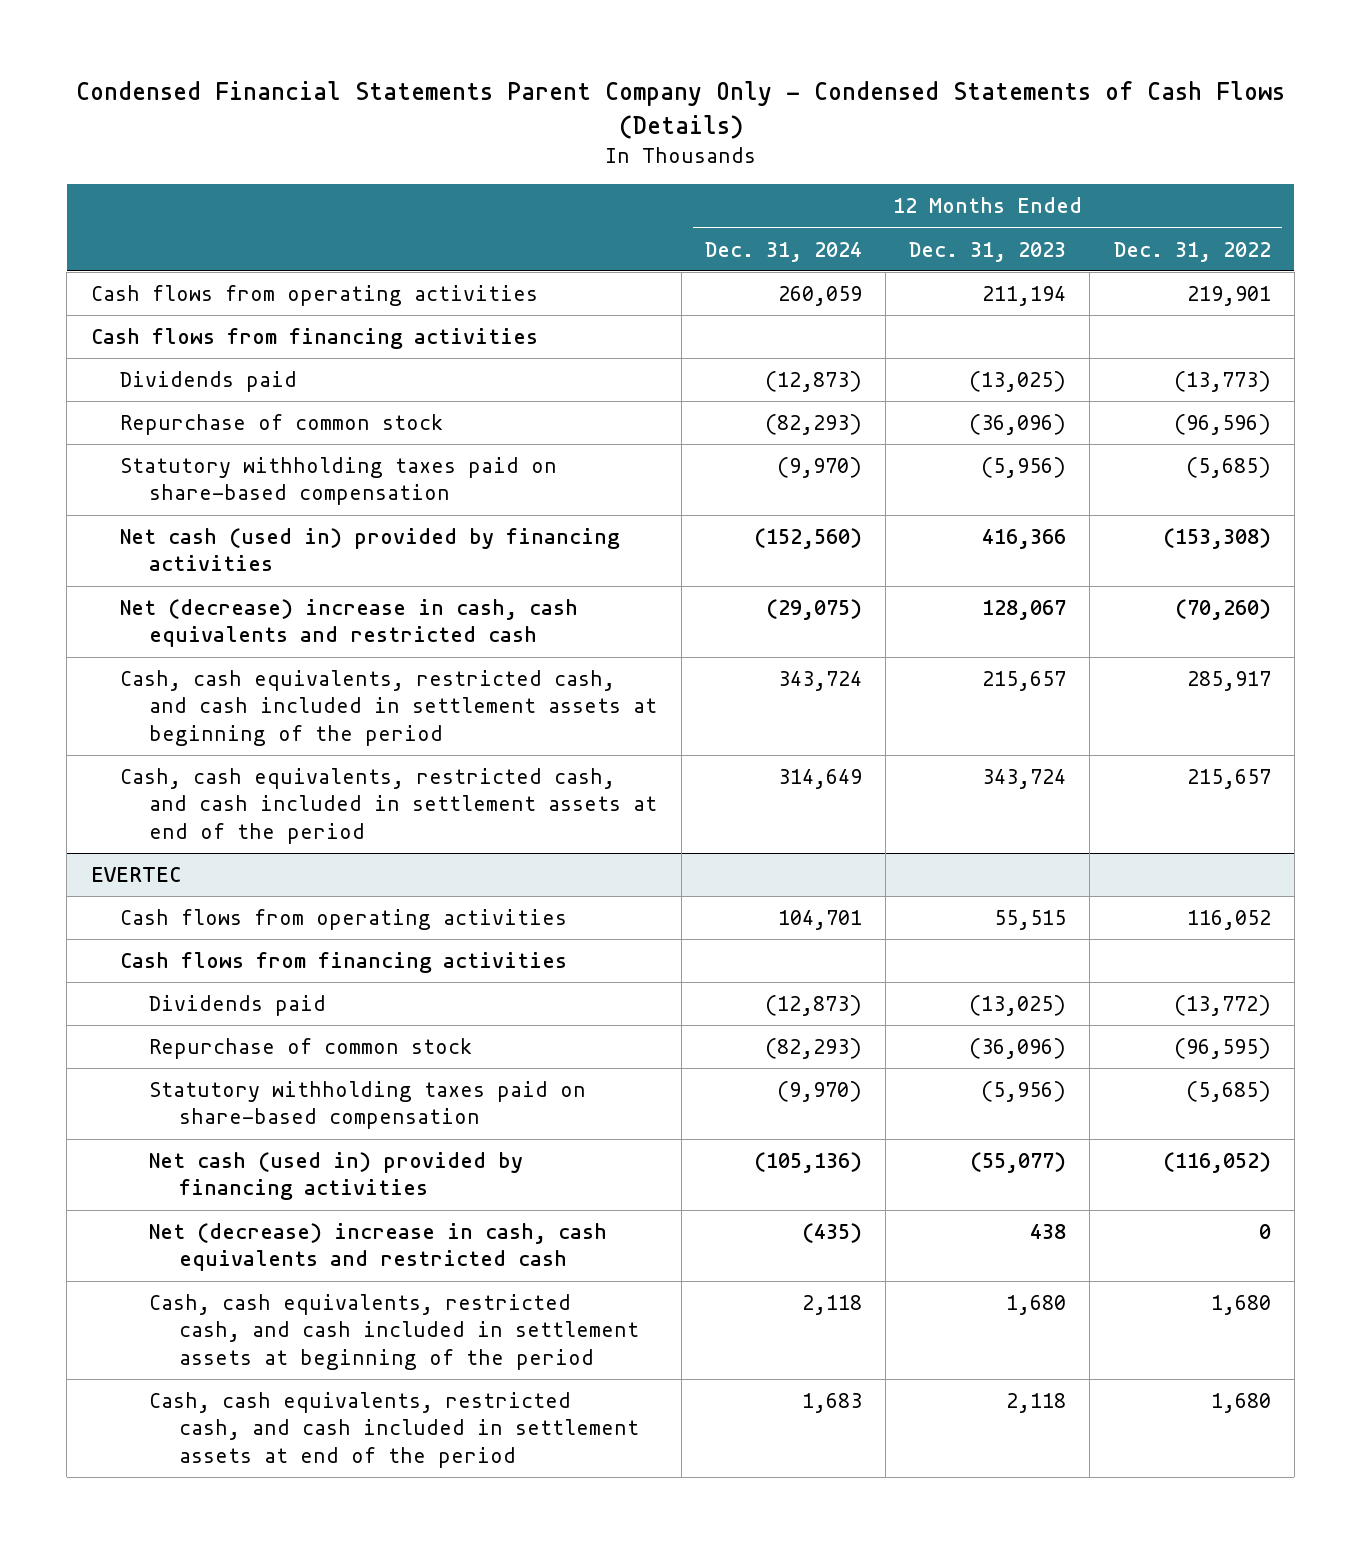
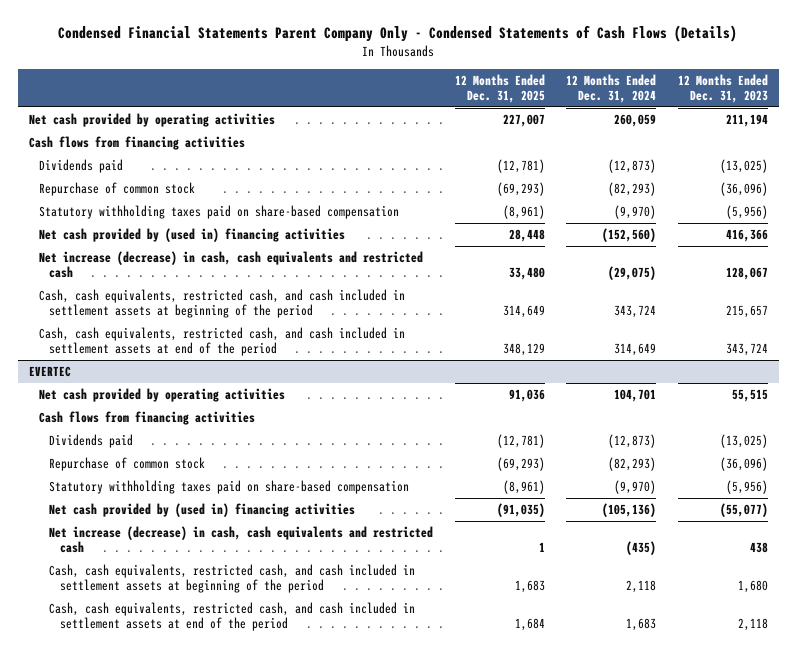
- | 12 Months Ended Dec. 31, 2024 | 12 Months Ended Dec. 31, 2023 | 12 Months Ended Dec. 31, 2022
+ | 12 Months Ended Dec. 31, 2025 | 12 Months Ended Dec. 31, 2024 | 12 Months Ended Dec. 31, 2023
- Cash flows from operating activities | 260,059 | 211,194 | 219,901
+ Net cash provided by operating activities | 227,007 | 260,059 | 211,194
- Net cash (used in) provided by financing activities | (152,560) | 416,366 | (153,308)
- Net (decrease) increase in cash, cash equivalents and restricted cash | (29,075) | 128,067 | (70,260)
+ Net cash provided by (used in) financing activities | 28,448 | (152,560) | 416,366
+ Net increase (decrease) in cash, cash equivalents and restricted cash | 33,480 | (29,075) | 128,067
@ EVERTEC
- Cash flows from operating activities | 104,701 | 55,515 | 116,052
+ Net cash provided by operating activities | 91,036 | 104,701 | 55,515
- Net cash (used in) provided by financing activities | (105,136) | (55,077) | (116,052)
- Net (decrease) increase in cash, cash equivalents and restricted cash | (435) | 438 | 0
+ Net cash provided by (used in) financing activities | (91,035) | (105,136) | (55,077)
+ Net increase (decrease) in cash, cash equivalents and restricted cash | 1 | (435) | 438

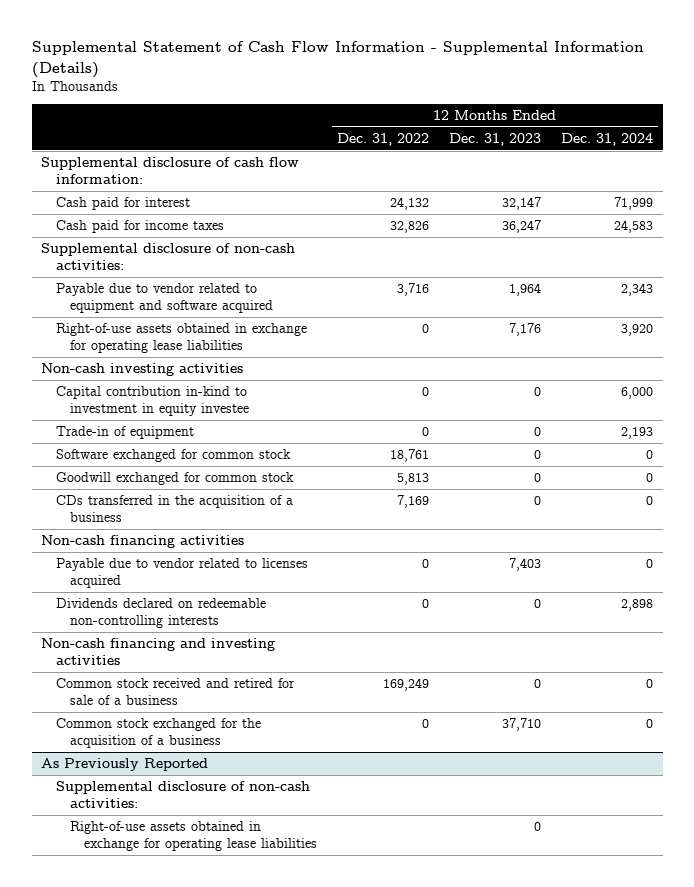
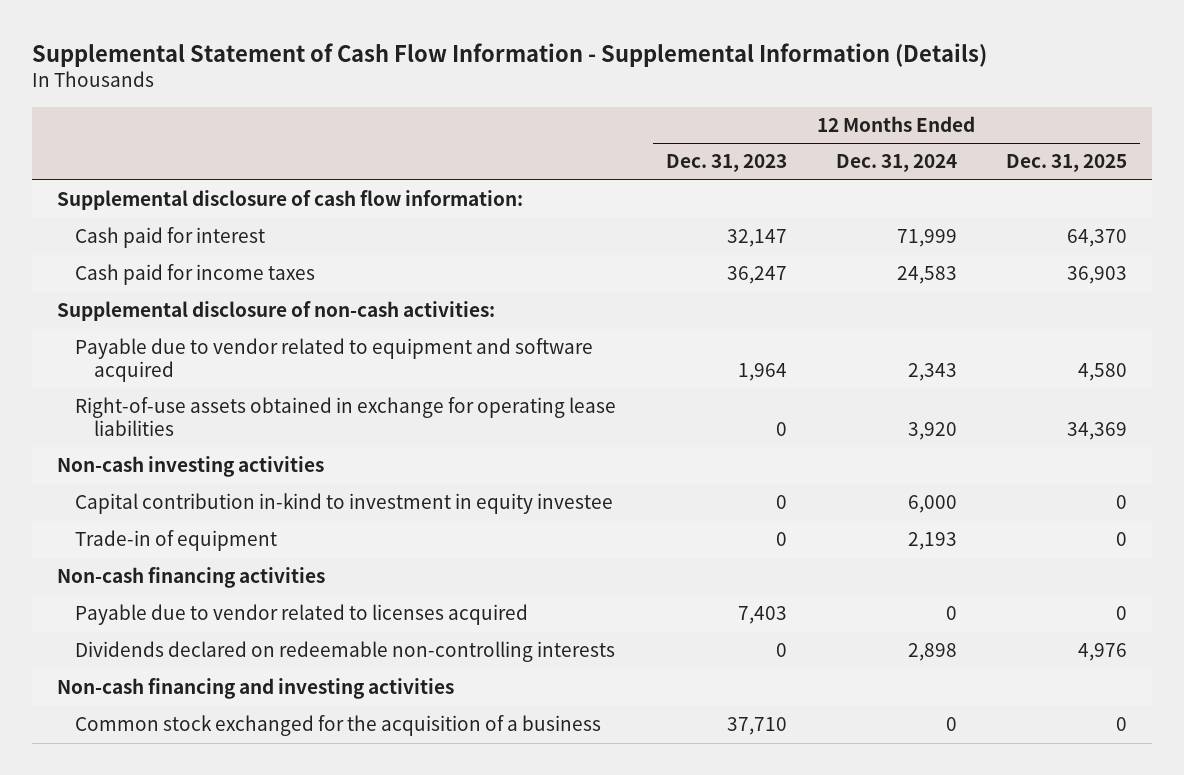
- | 12 Months Ended Dec. 31, 2022 | 12 Months Ended Dec. 31, 2023 | 12 Months Ended Dec. 31, 2024
+ | 12 Months Ended Dec. 31, 2023 | 12 Months Ended Dec. 31, 2024 | 12 Months Ended Dec. 31, 2025
- Right-of-use assets obtained in exchange for operating lease liabilities | 0 | 7,176 | 3,920
+ Right-of-use assets obtained in exchange for operating lease liabilities | 0 | 3,920 | 34,369
- Software exchanged for common stock | 18,761 | 0 | 0
- Goodwill exchanged for common stock | 5,813 | 0 | 0
- CDs transferred in the acquisition of a business | 7,169 | 0 | 0
- Common stock received and retired for sale of a business | 169,249 | 0 | 0
- As Previously Reported
- Supplemental disclosure of non-cash activities:
- Right-of-use assets obtained in exchange for operating lease liabilities | | 0 |

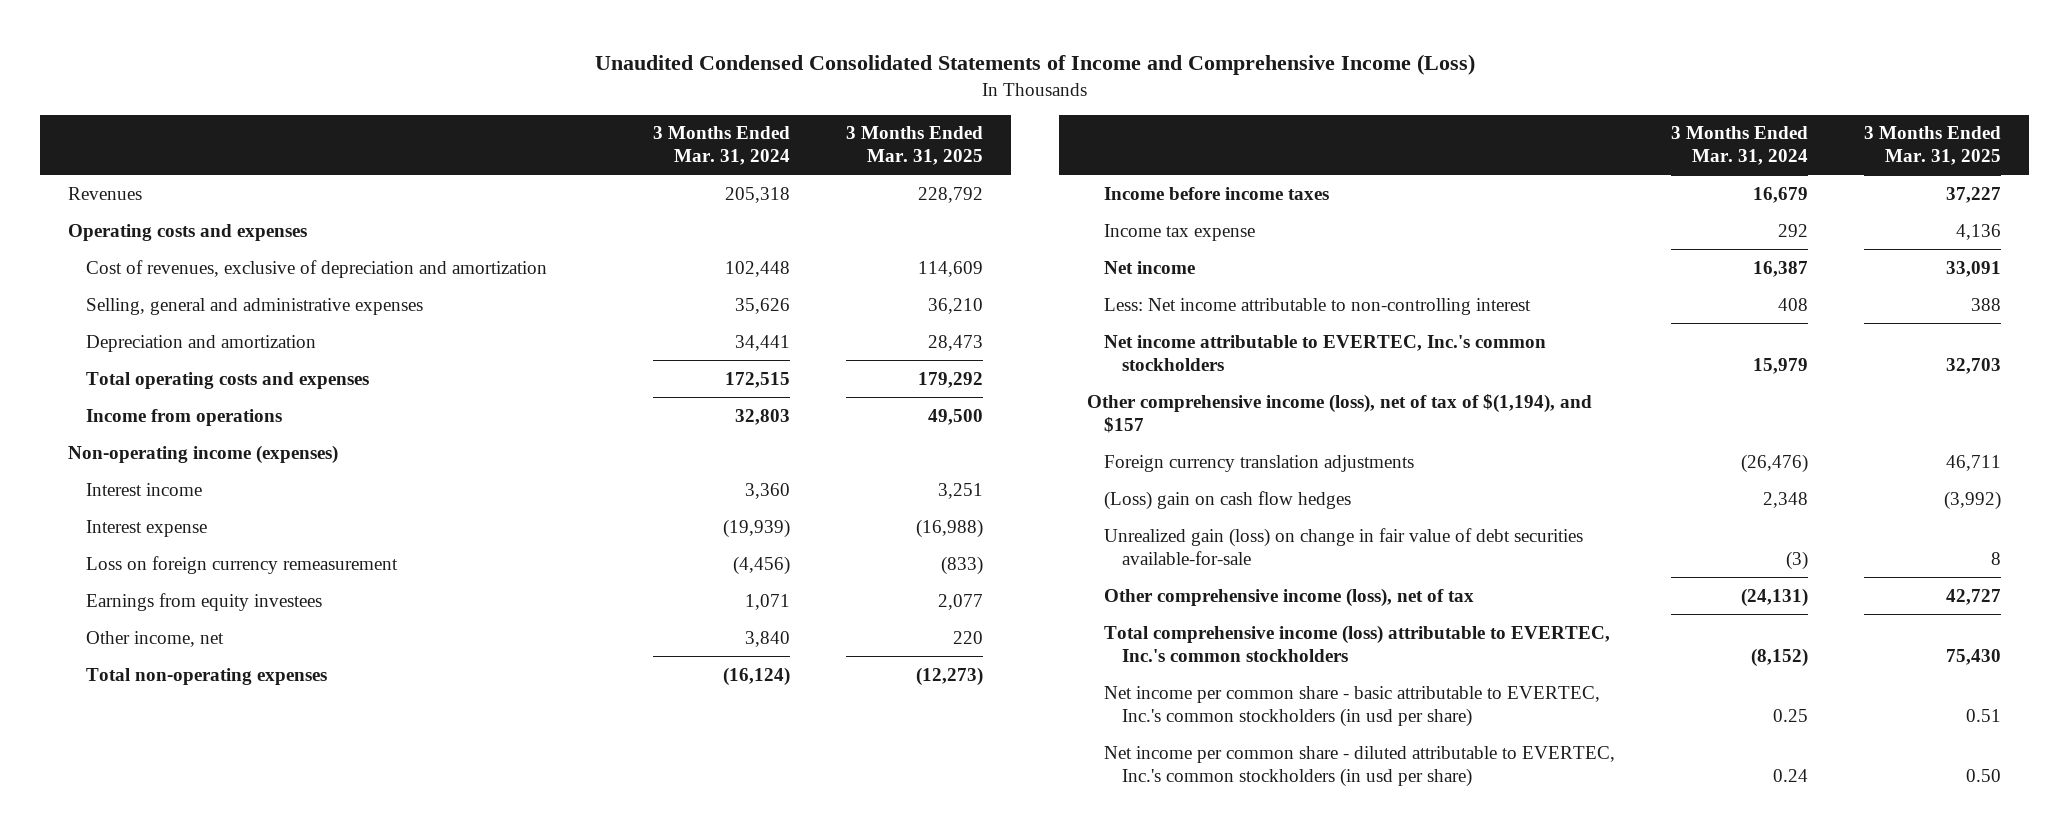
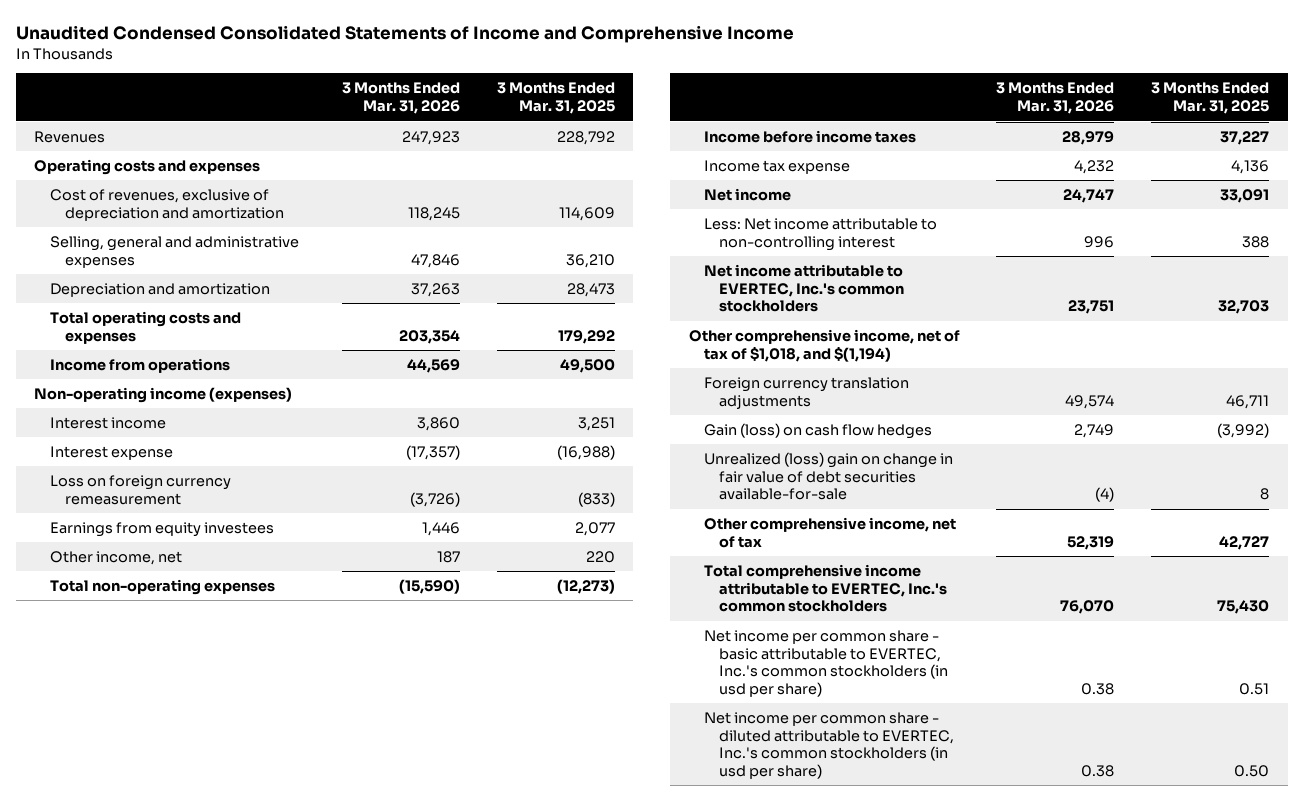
- Unaudited Condensed Consolidated Statements of Income and Comprehensive Income (Loss)
+ Unaudited Condensed Consolidated Statements of Income and Comprehensive Income
- | 3 Months Ended Mar. 31, 2024 | 3 Months Ended Mar. 31, 2025
+ | 3 Months Ended Mar. 31, 2026 | 3 Months Ended Mar. 31, 2025
- Other comprehensive income (loss), net of tax of $(1,194), and $157
+ Other comprehensive income, net of tax of $1,018, and $(1,194)
- (Loss) gain on cash flow hedges | 2,348 | (3,992)
- Unrealized gain (loss) on change in fair value of debt securities available-for-sale | (3) | 8
- Other comprehensive income (loss), net of tax | (24,131) | 42,727
- Total comprehensive income (loss) attributable to EVERTEC, Inc.'s common stockholders | (8,152) | 75,430
+ Gain (loss) on cash flow hedges | 2,749 | (3,992)
+ Unrealized (loss) gain on change in fair value of debt securities available-for-sale | (4) | 8
+ Other comprehensive income, net of tax | 52,319 | 42,727
+ Total comprehensive income attributable to EVERTEC, Inc.'s common stockholders | 76,070 | 75,430

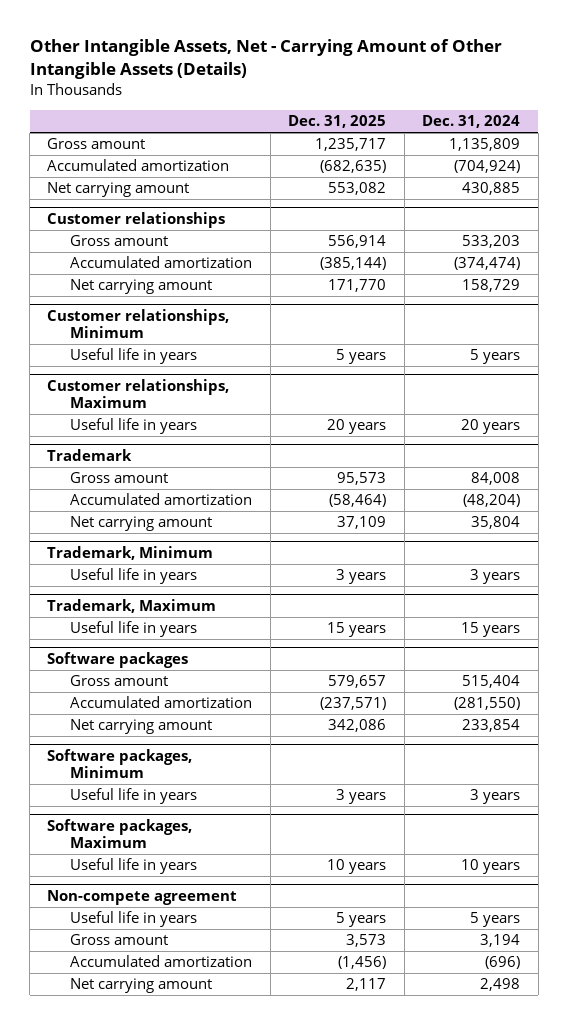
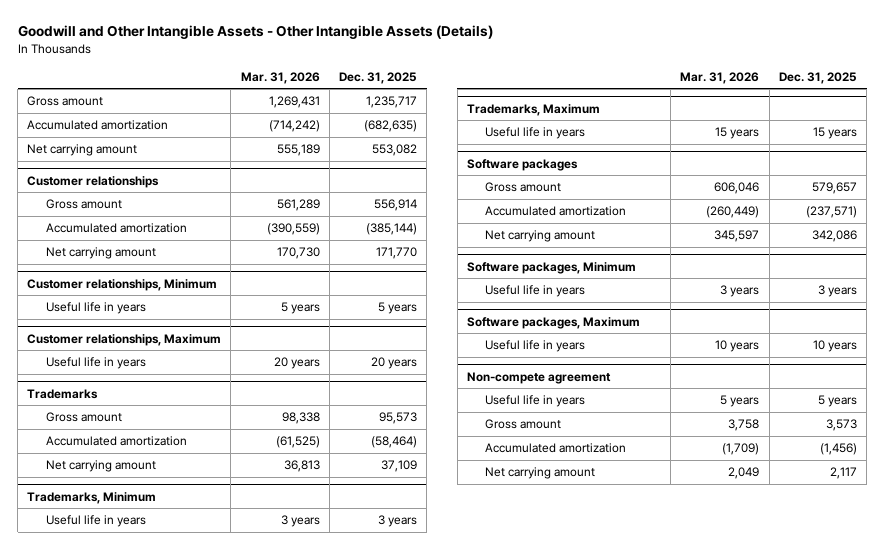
- Other Intangible Assets, Net - Carrying Amount of Other Intangible Assets (Details)
+ Goodwill and Other Intangible Assets - Other Intangible Assets (Details)
- | Dec. 31, 2025 | Dec. 31, 2024
+ | Mar. 31, 2026 | Dec. 31, 2025
- Trademark
+ Trademarks
- Trademark, Minimum
+ Trademarks, Minimum
- Trademark, Maximum
+ Trademarks, Maximum

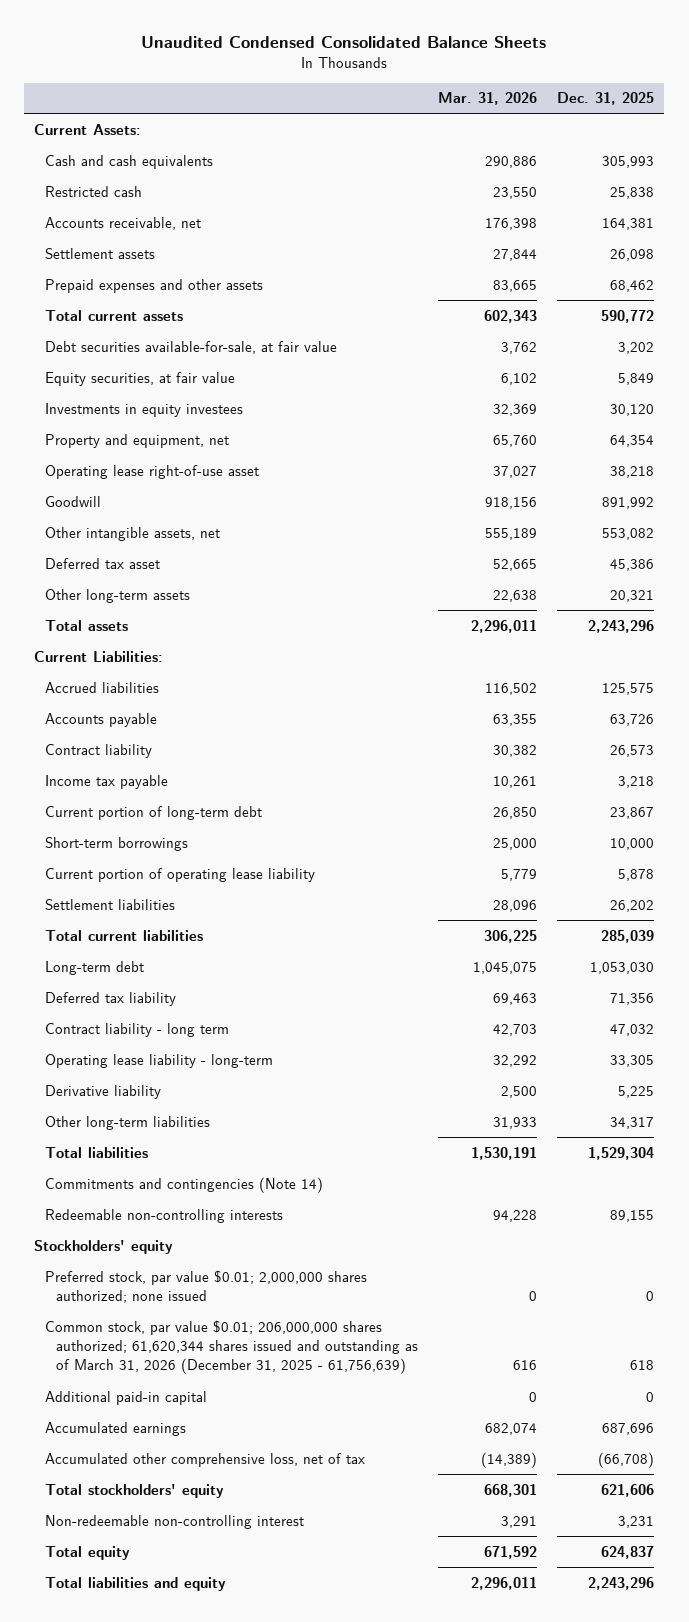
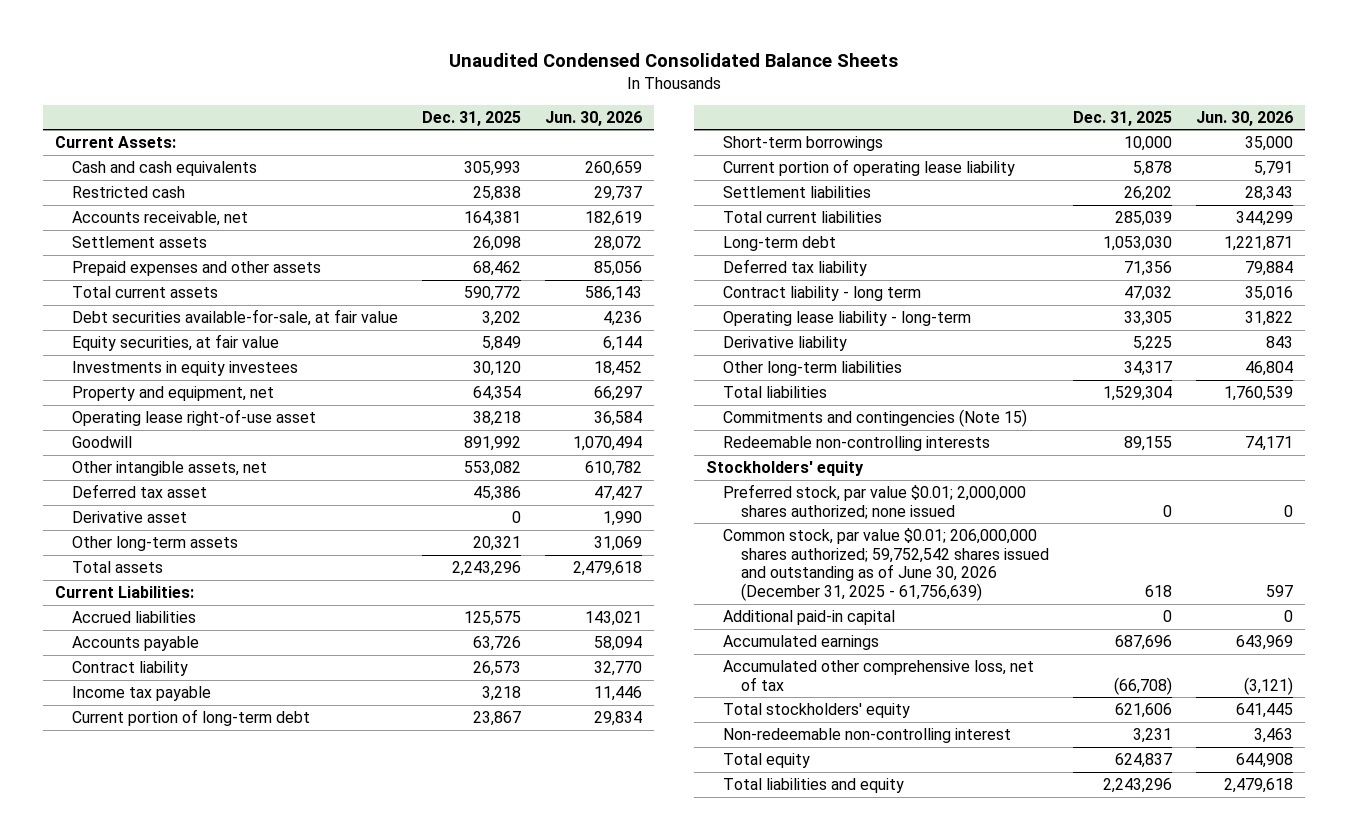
- | Mar. 31, 2026 | Dec. 31, 2025
+ | Dec. 31, 2025 | Jun. 30, 2026
+ Derivative asset | 0 | 1,990
- Commitments and contingencies (Note 14)
+ Commitments and contingencies (Note 15)
- Common stock, par value $0.01; 206,000,000 shares authorized; 61,620,344 shares issued and outstanding as of March 31, 2026 (December 31, 2025 - 61,756,639) | 616 | 618
+ Common stock, par value $0.01; 206,000,000 shares authorized; 59,752,542 shares issued and outstanding as of June 30, 2026 (December 31, 2025 - 61,756,639) | 618 | 597

